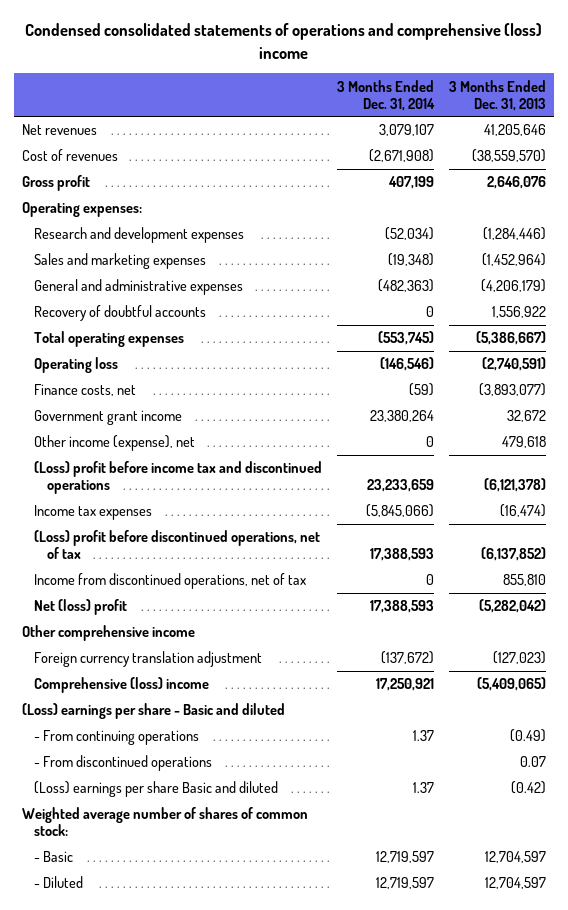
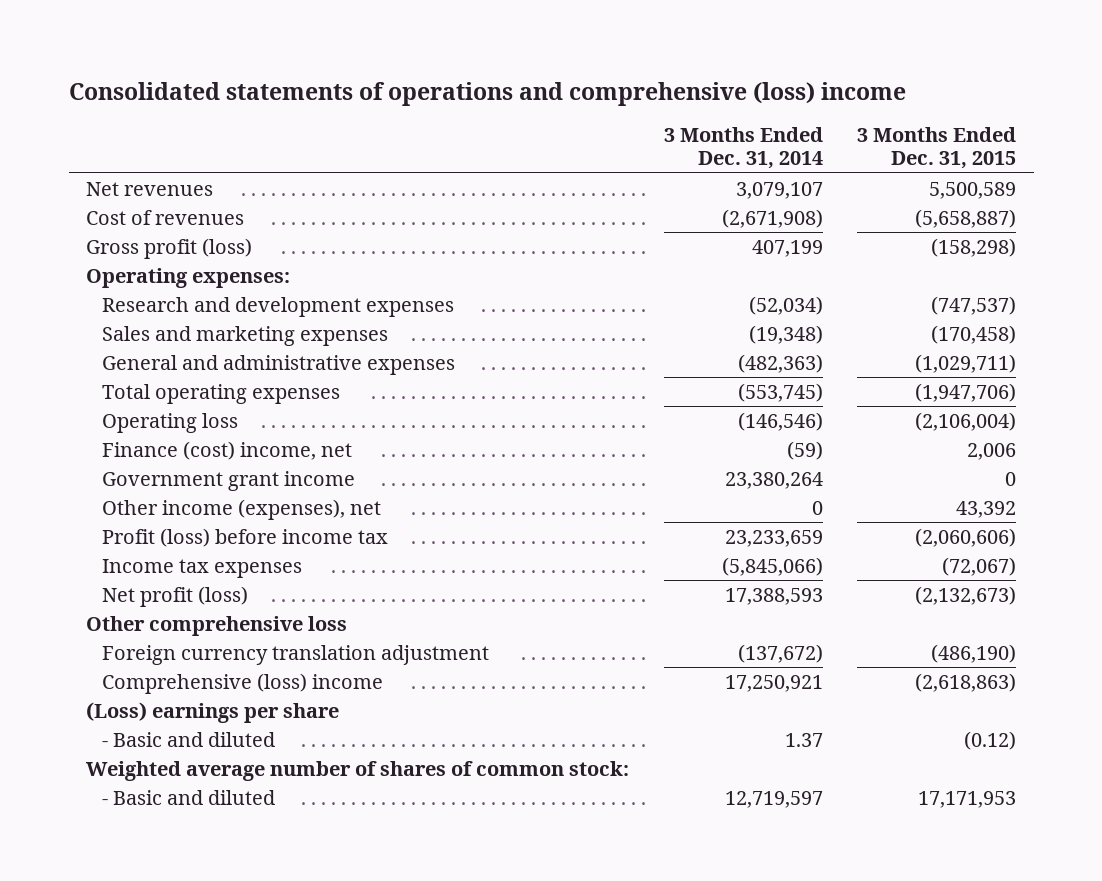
- Condensed consolidated statements of operations and comprehensive (loss) income
+ Consolidated statements of operations and comprehensive (loss) income
- | 3 Months Ended Dec. 31, 2014 | 3 Months Ended Dec. 31, 2013
+ | 3 Months Ended Dec. 31, 2014 | 3 Months Ended Dec. 31, 2015
- Gross profit | 407,199 | 2,646,076
+ Gross profit (loss) | 407,199 | (158,298)
- Recovery of doubtful accounts | 0 | 1,556,922
- Finance costs, net | (59) | (3,893,077)
+ Finance (cost) income, net | (59) | 2,006
- Other income (expense), net | 0 | 479,618
- (Loss) profit before income tax and discontinued operations | 23,233,659 | (6,121,378)
+ Other income (expenses), net | 0 | 43,392
+ Profit (loss) before income tax | 23,233,659 | (2,060,606)
- (Loss) profit before discontinued operations, net of tax | 17,388,593 | (6,137,852)
- Income from discontinued operations, net of tax | 0 | 855,810
- Net (loss) profit | 17,388,593 | (5,282,042)
- Other comprehensive income
+ Net profit (loss) | 17,388,593 | (2,132,673)
+ Other comprehensive loss
- (Loss) earnings per share - Basic and diluted
- - From continuing operations | 1.37 | (0.49)
- - From discontinued operations | | 0.07
- (Loss) earnings per share Basic and diluted | 1.37 | (0.42)
+ (Loss) earnings per share
+ - Basic and diluted | 1.37 | (0.12)
- - Basic | 12,719,597 | 12,704,597
- - Diluted | 12,719,597 | 12,704,597
+ - Basic and diluted | 12,719,597 | 17,171,953

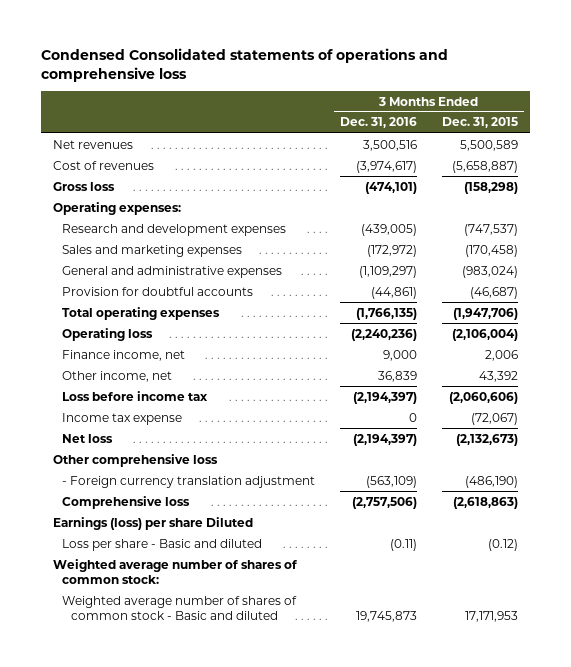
- Consolidated statements of operations and comprehensive (loss) income
+ Condensed Consolidated statements of operations and comprehensive loss
- | 3 Months Ended Dec. 31, 2014 | 3 Months Ended Dec. 31, 2015
+ | 3 Months Ended Dec. 31, 2016 | 3 Months Ended Dec. 31, 2015
- Gross profit (loss) | 407,199 | (158,298)
+ Gross loss | (474,101) | (158,298)
- General and administrative expenses | (482,363) | (1,029,711)
+ General and administrative expenses | (1,109,297) | (983,024)
+ Provision for doubtful accounts | (44,861) | (46,687)
- Finance (cost) income, net | (59) | 2,006
- Government grant income | 23,380,264 | 0
- Other income (expenses), net | 0 | 43,392
- Profit (loss) before income tax | 23,233,659 | (2,060,606)
- Income tax expenses | (5,845,066) | (72,067)
- Net profit (loss) | 17,388,593 | (2,132,673)
+ Finance income, net | 9,000 | 2,006
+ Other income, net | 36,839 | 43,392
+ Loss before income tax | (2,194,397) | (2,060,606)
+ Income tax expense | 0 | (72,067)
+ Net loss | (2,194,397) | (2,132,673)
- Foreign currency translation adjustment | (137,672) | (486,190)
- Comprehensive (loss) income | 17,250,921 | (2,618,863)
- (Loss) earnings per share
- - Basic and diluted | 1.37 | (0.12)
+ - Foreign currency translation adjustment | (563,109) | (486,190)
+ Comprehensive loss | (2,757,506) | (2,618,863)
+ Earnings (loss) per share Diluted
+ Loss per share - Basic and diluted | (0.11) | (0.12)
- - Basic and diluted | 12,719,597 | 17,171,953
+ Weighted average number of shares of common stock - Basic and diluted | 19,745,873 | 17,171,953

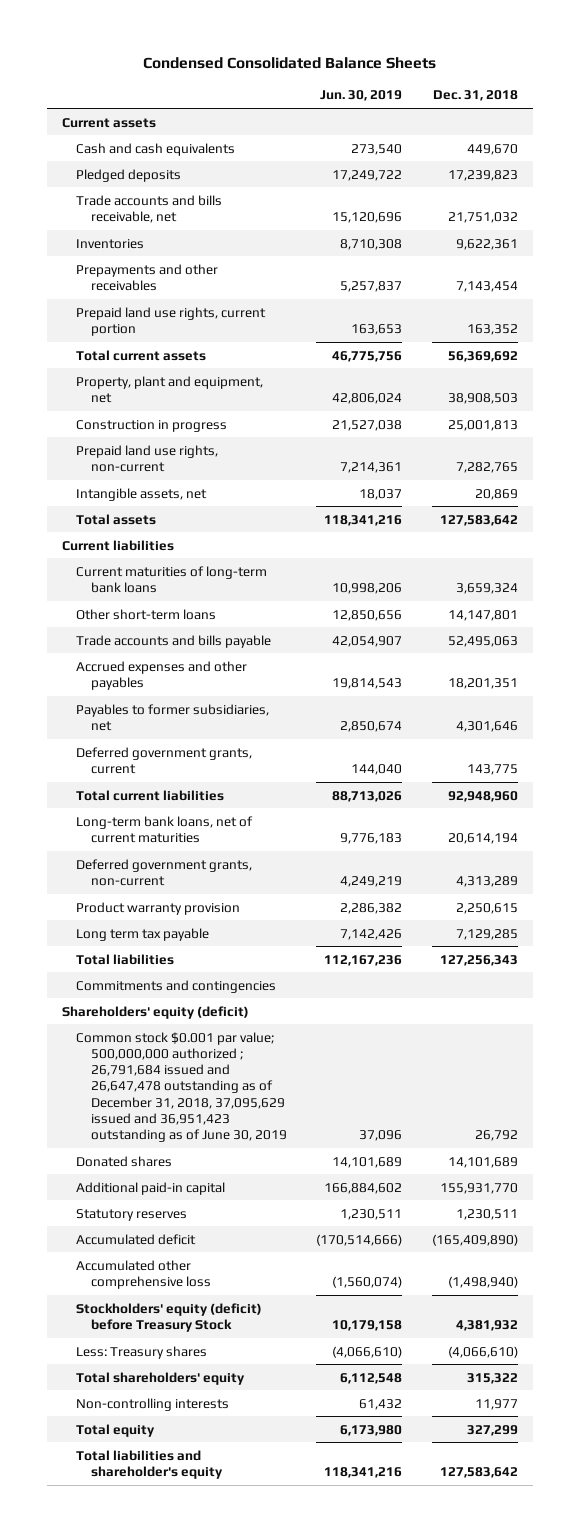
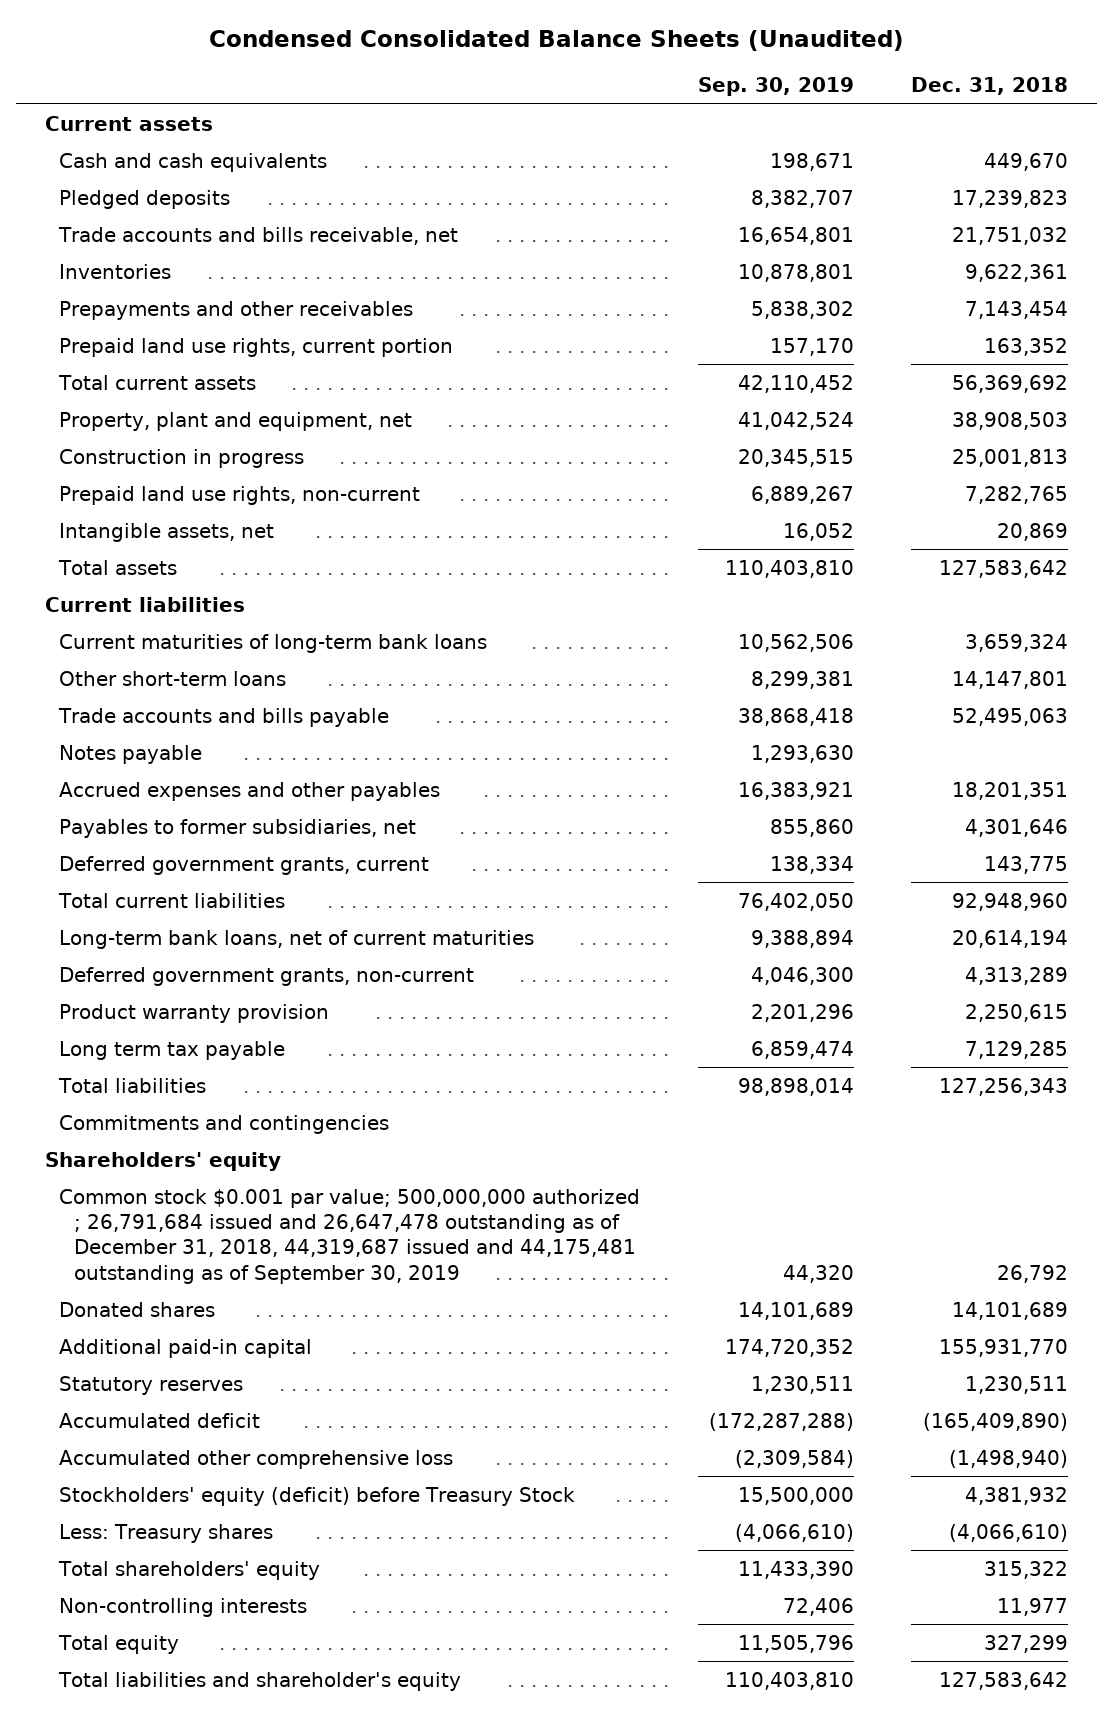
- Condensed Consolidated Balance Sheets
+ Condensed Consolidated Balance Sheets (Unaudited)
- | Jun. 30, 2019 | Dec. 31, 2018
+ | Sep. 30, 2019 | Dec. 31, 2018
+ Notes payable | 1,293,630 |
- Shareholders' equity (deficit)
- Common stock $0.001 par value; 500,000,000 authorized ; 26,791,684 issued and 26,647,478 outstanding as of December 31, 2018, 37,095,629 issued and 36,951,423 outstanding as of June 30, 2019 | 37,096 | 26,792
+ Shareholders' equity
+ Common stock $0.001 par value; 500,000,000 authorized ; 26,791,684 issued and 26,647,478 outstanding as of December 31, 2018, 44,319,687 issued and 44,175,481 outstanding as of September 30, 2019 | 44,320 | 26,792

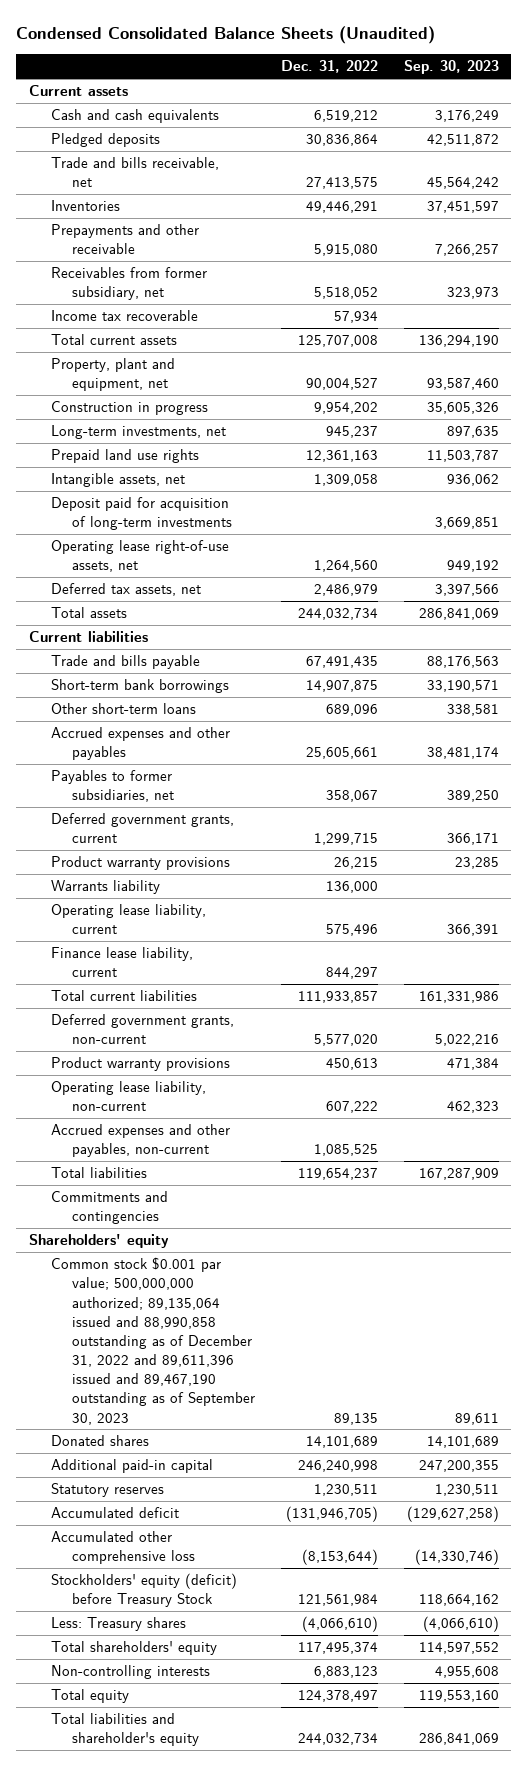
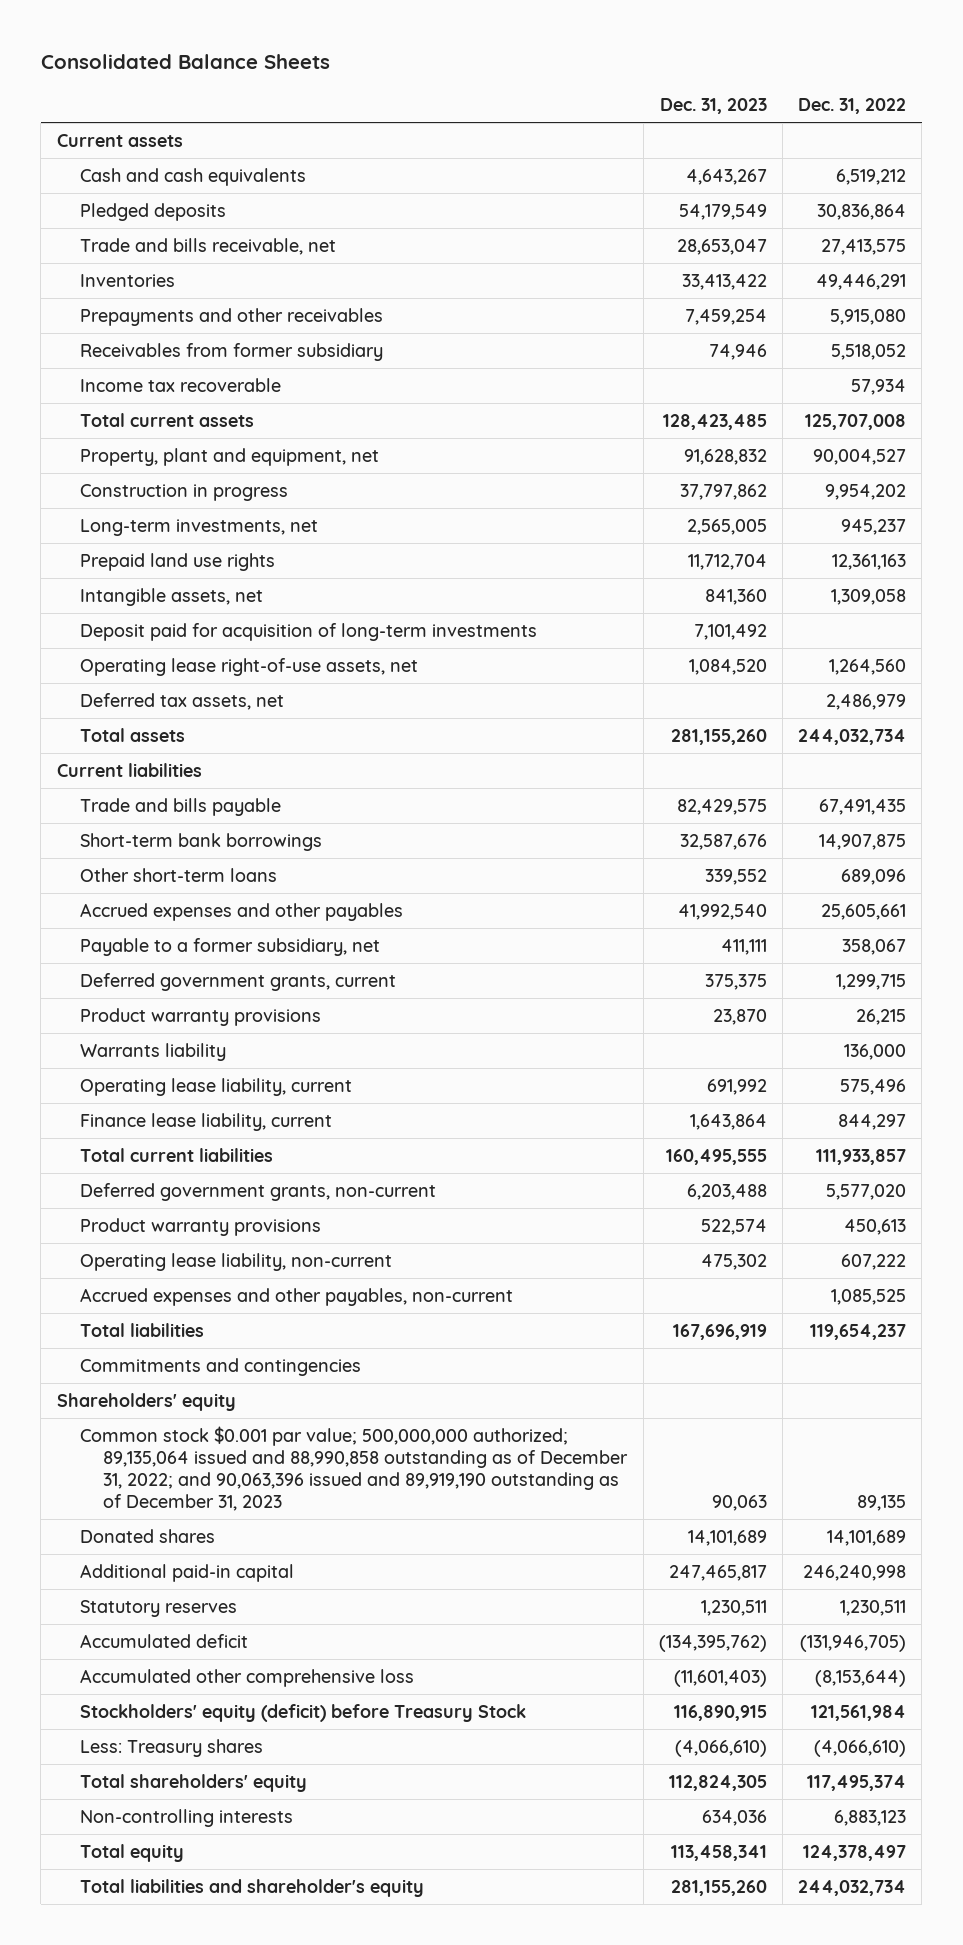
- Condensed Consolidated Balance Sheets (Unaudited)
+ Consolidated Balance Sheets
- | Dec. 31, 2022 | Sep. 30, 2023
+ | Dec. 31, 2023 | Dec. 31, 2022
- Prepayments and other receivable | 5,915,080 | 7,266,257
- Receivables from former subsidiary, net | 5,518,052 | 323,973
+ Prepayments and other receivables | 7,459,254 | 5,915,080
+ Receivables from former subsidiary | 74,946 | 5,518,052
- Payables to former subsidiaries, net | 358,067 | 389,250
+ Payable to a former subsidiary, net | 411,111 | 358,067
- Common stock $0.001 par value; 500,000,000 authorized; 89,135,064 issued and 88,990,858 outstanding as of December 31, 2022 and 89,611,396 issued and 89,467,190 outstanding as of September 30, 2023 | 89,135 | 89,611
+ Common stock $0.001 par value; 500,000,000 authorized; 89,135,064 issued and 88,990,858 outstanding as of December 31, 2022; and 90,063,396 issued and 89,919,190 outstanding as of December 31, 2023 | 90,063 | 89,135

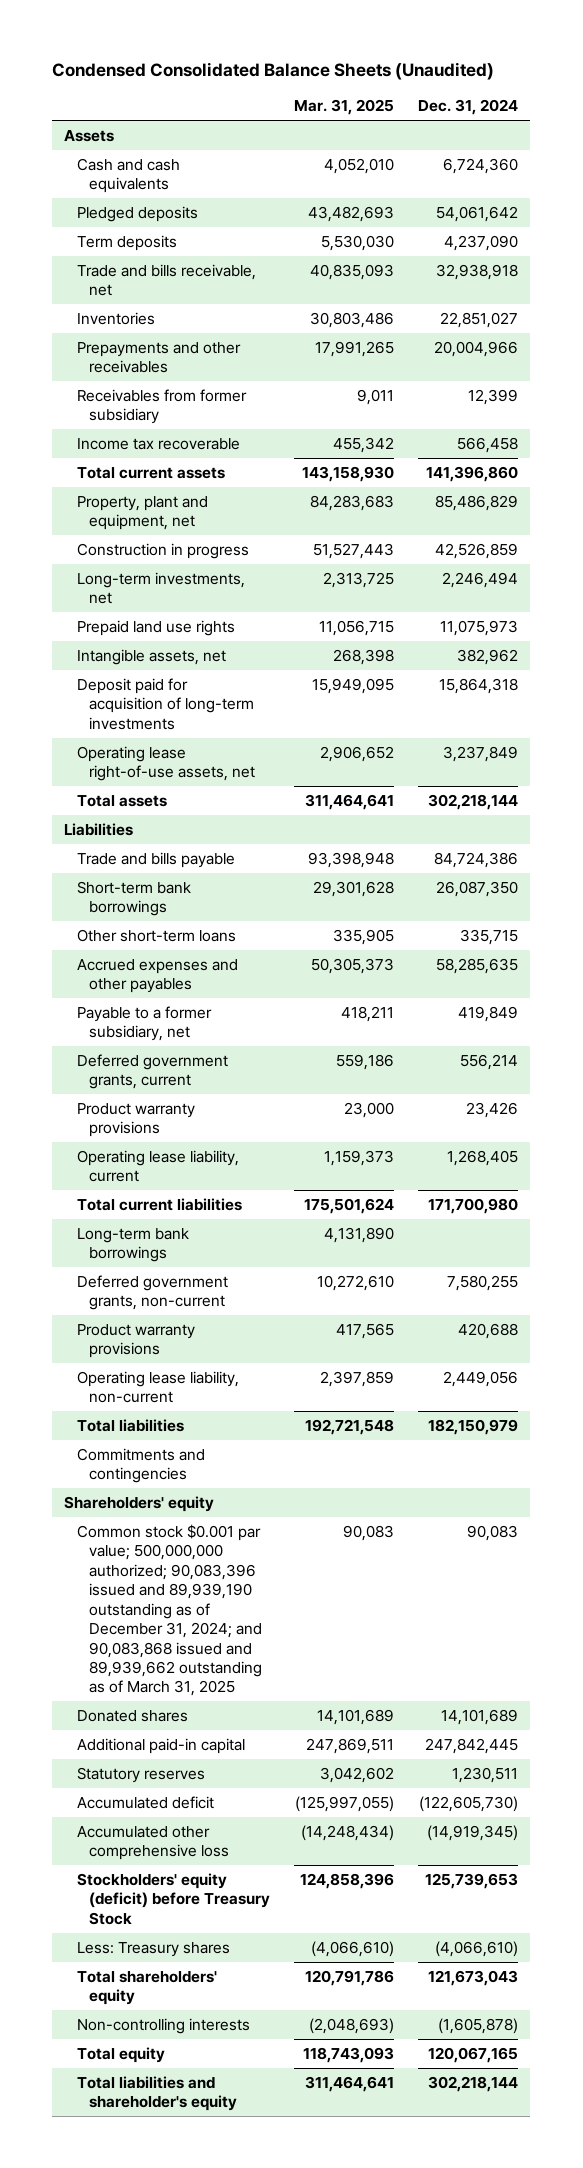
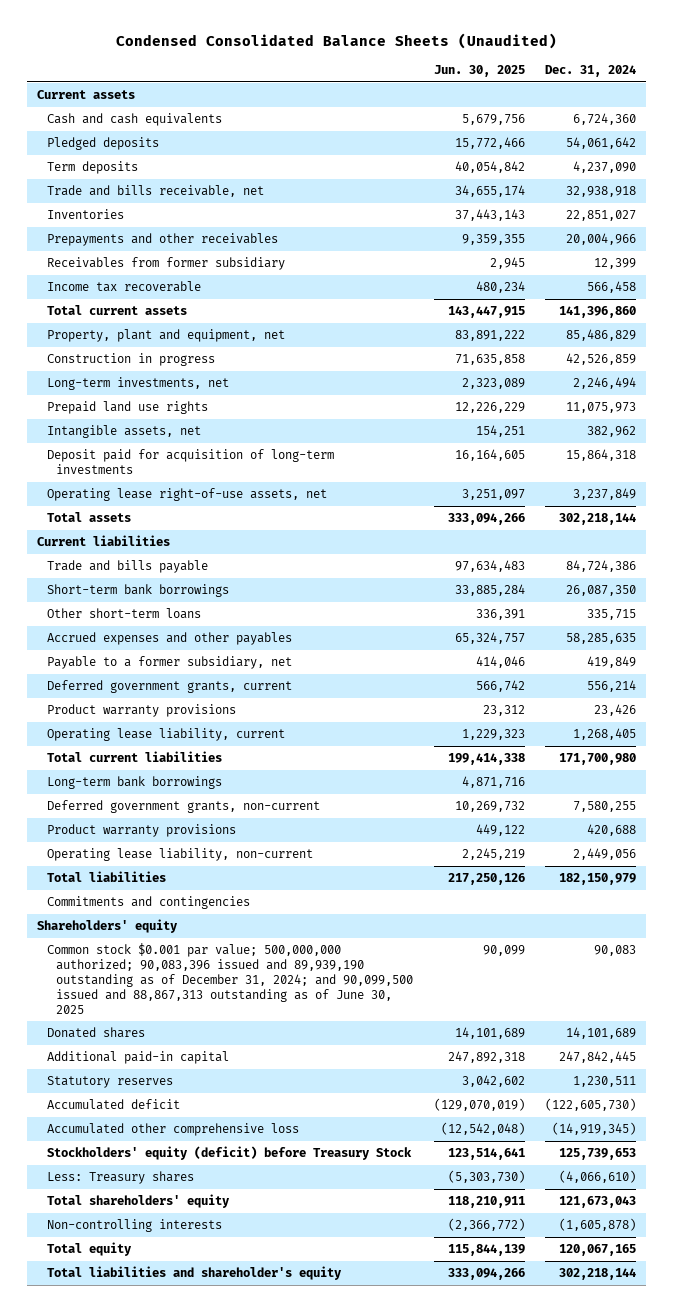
- | Mar. 31, 2025 | Dec. 31, 2024
+ | Jun. 30, 2025 | Dec. 31, 2024
- Assets
+ Current assets
- Liabilities
+ Current liabilities
- Common stock $0.001 par value; 500,000,000 authorized; 90,083,396 issued and 89,939,190 outstanding as of December 31, 2024; and 90,083,868 issued and 89,939,662 outstanding as of March 31, 2025 | 90,083 | 90,083
+ Common stock $0.001 par value; 500,000,000 authorized; 90,083,396 issued and 89,939,190 outstanding as of December 31, 2024; and 90,099,500 issued and 88,867,313 outstanding as of June 30, 2025 | 90,099 | 90,083

